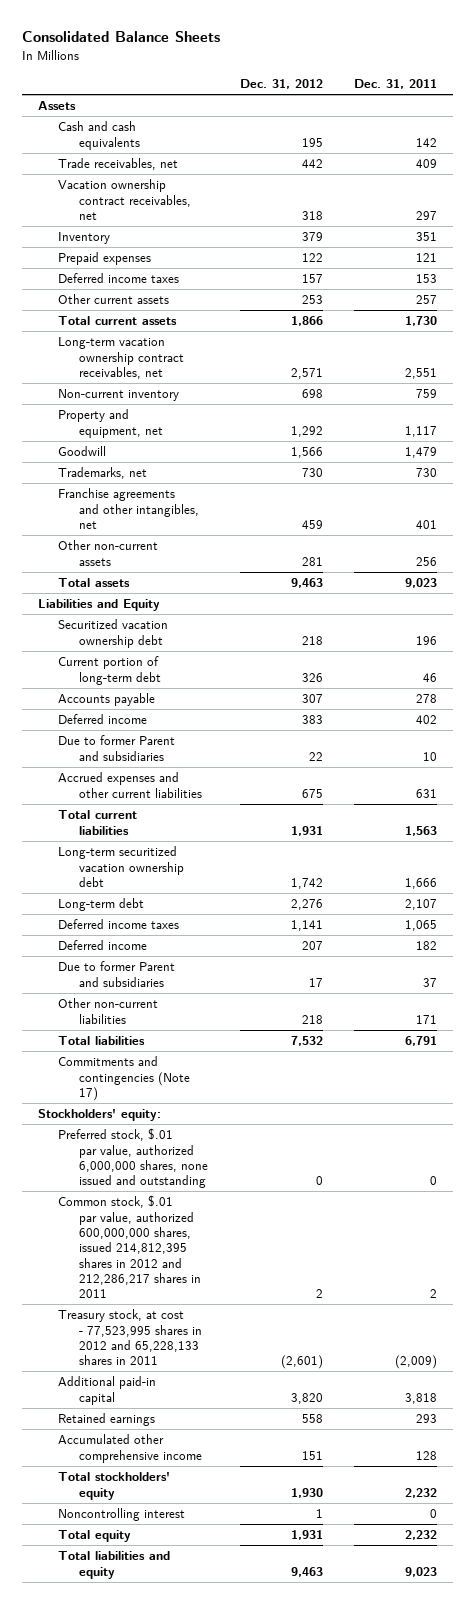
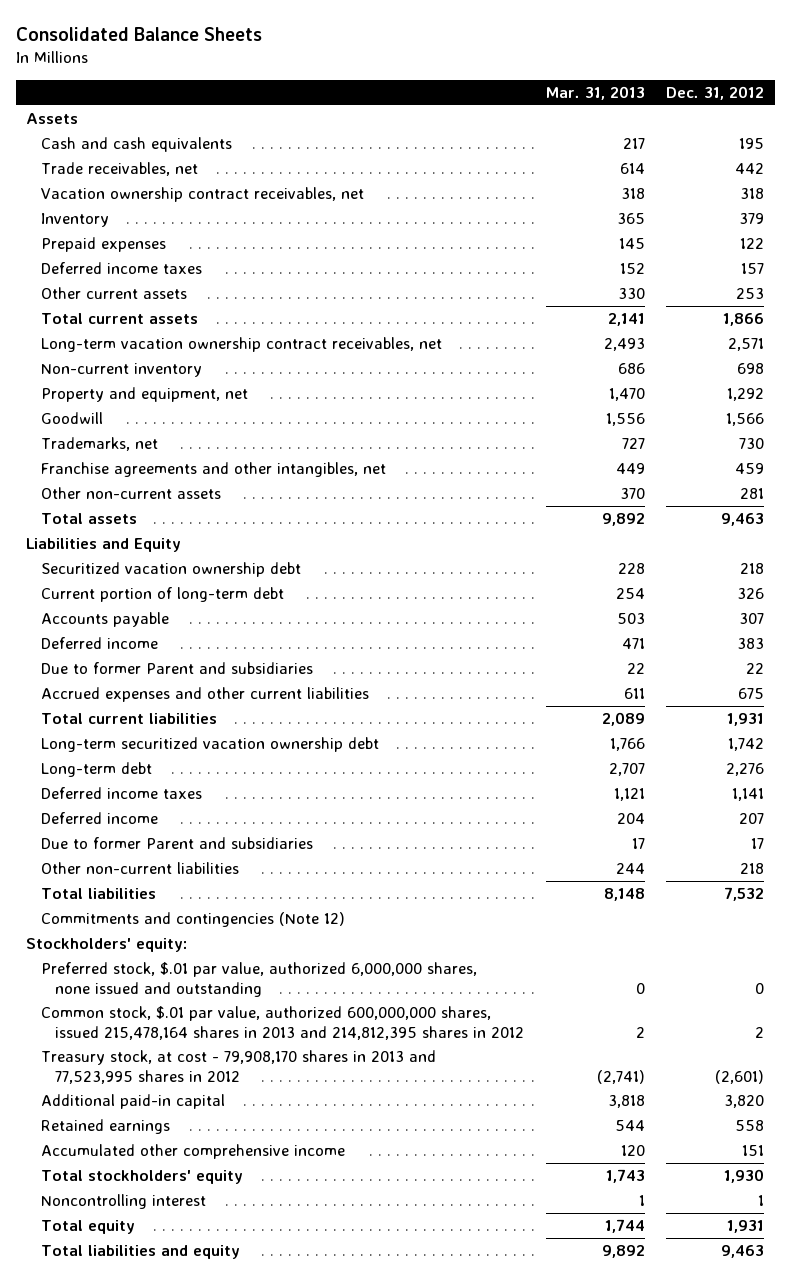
- | Dec. 31, 2012 | Dec. 31, 2011
+ | Mar. 31, 2013 | Dec. 31, 2012
- Commitments and contingencies (Note 17)
+ Commitments and contingencies (Note 12)
- Common stock, $.01 par value, authorized 600,000,000 shares, issued 214,812,395 shares in 2012 and 212,286,217 shares in 2011 | 2 | 2
- Treasury stock, at cost - 77,523,995 shares in 2012 and 65,228,133 shares in 2011 | (2,601) | (2,009)
+ Common stock, $.01 par value, authorized 600,000,000 shares, issued 215,478,164 shares in 2013 and 214,812,395 shares in 2012 | 2 | 2
+ Treasury stock, at cost - 79,908,170 shares in 2013 and 77,523,995 shares in 2012 | (2,741) | (2,601)

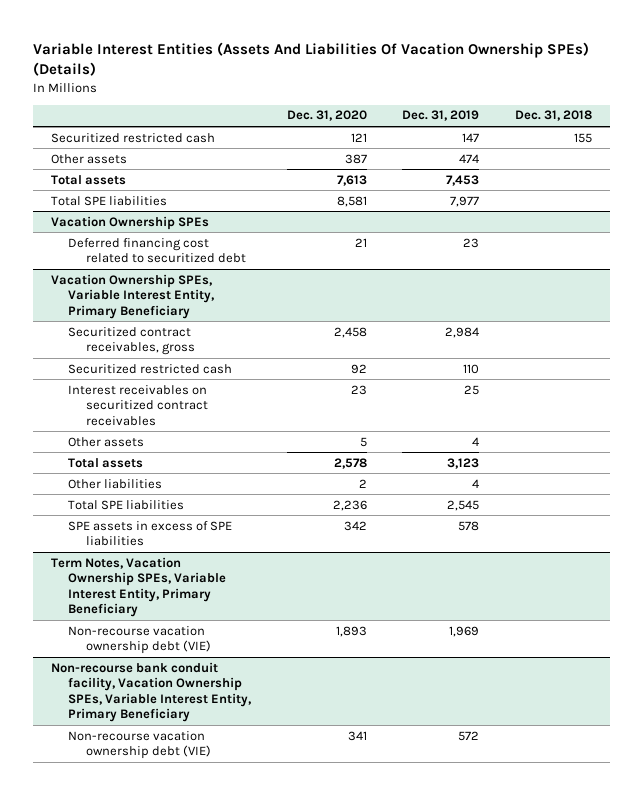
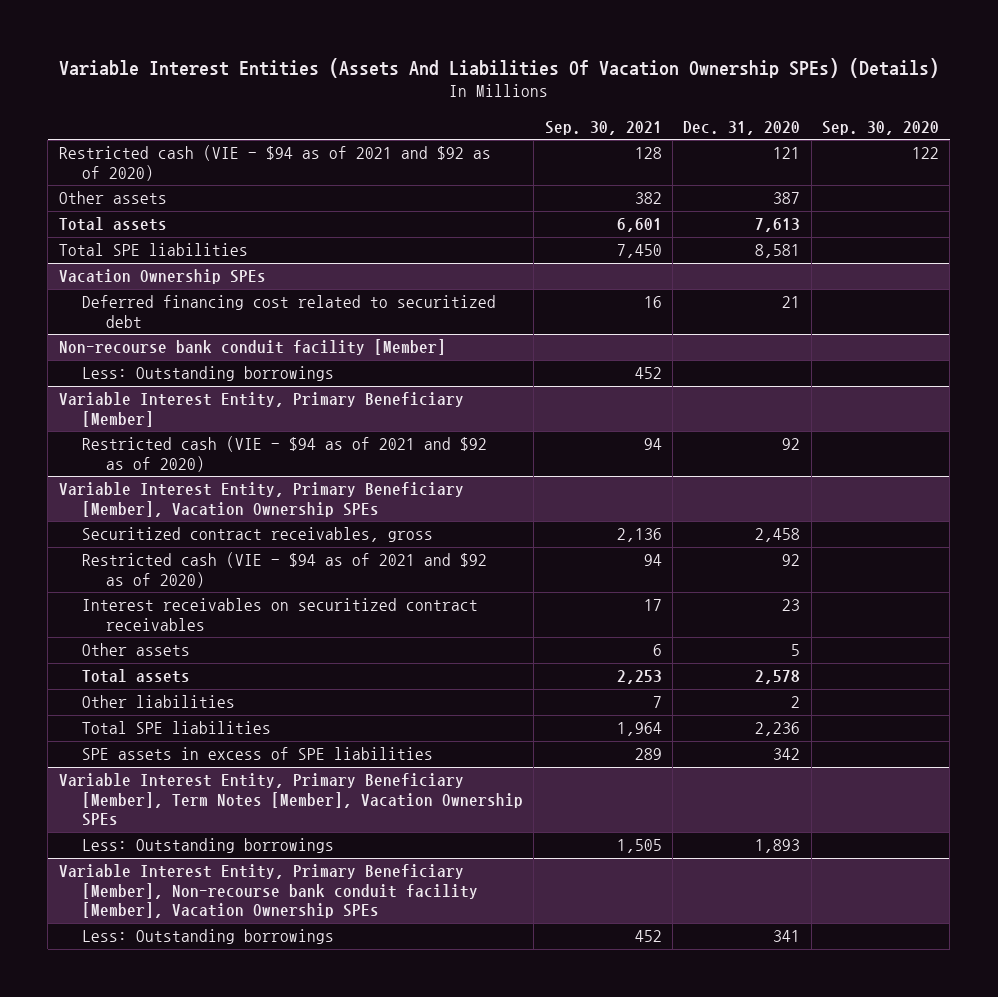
- | Dec. 31, 2020 | Dec. 31, 2019 | Dec. 31, 2018
+ | Sep. 30, 2021 | Dec. 31, 2020 | Sep. 30, 2020
- Securitized restricted cash | 121 | 147 | 155
+ Restricted cash (VIE - $94 as of 2021 and $92 as of 2020) | 128 | 121 | 122
- Vacation Ownership SPEs, Variable Interest Entity, Primary Beneficiary
+ Non-recourse bank conduit facility [Member]
+ Less: Outstanding borrowings | 452 | |
+ Variable Interest Entity, Primary Beneficiary [Member]
+ Restricted cash (VIE - $94 as of 2021 and $92 as of 2020) | 94 | 92 |
+ Variable Interest Entity, Primary Beneficiary [Member], Vacation Ownership SPEs
- Securitized restricted cash | 92 | 110 |
+ Restricted cash (VIE - $94 as of 2021 and $92 as of 2020) | 94 | 92 |
- Term Notes, Vacation Ownership SPEs, Variable Interest Entity, Primary Beneficiary
- Non-recourse vacation ownership debt (VIE) | 1,893 | 1,969 |
- Non-recourse bank conduit facility, Vacation Ownership SPEs, Variable Interest Entity, Primary Beneficiary
- Non-recourse vacation ownership debt (VIE) | 341 | 572 |
+ Variable Interest Entity, Primary Beneficiary [Member], Term Notes [Member], Vacation Ownership SPEs
+ Less: Outstanding borrowings | 1,505 | 1,893 |
+ Variable Interest Entity, Primary Beneficiary [Member], Non-recourse bank conduit facility [Member], Vacation Ownership SPEs
+ Less: Outstanding borrowings | 452 | 341 |

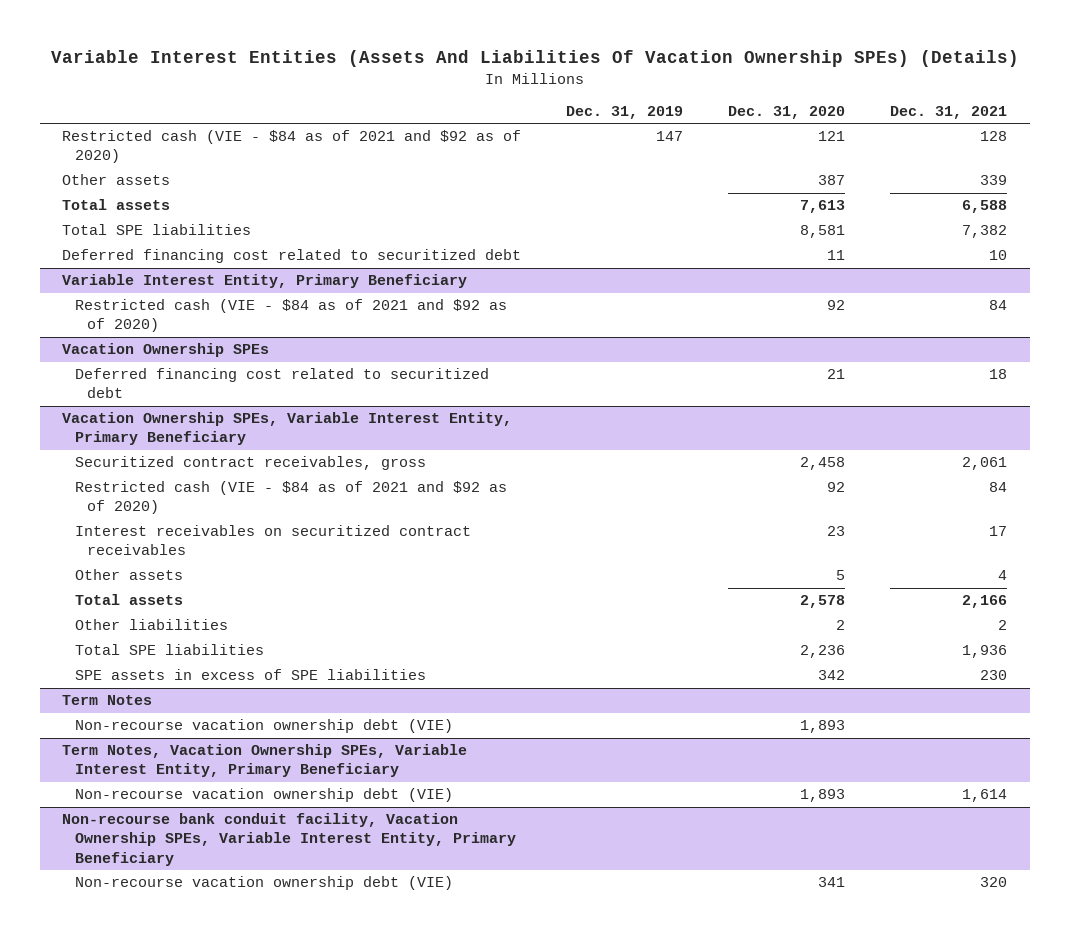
- | Sep. 30, 2021 | Dec. 31, 2020 | Sep. 30, 2020
+ | Dec. 31, 2019 | Dec. 31, 2020 | Dec. 31, 2021
- Restricted cash (VIE - $94 as of 2021 and $92 as of 2020) | 128 | 121 | 122
+ Restricted cash (VIE - $84 as of 2021 and $92 as of 2020) | 147 | 121 | 128
+ Deferred financing cost related to securitized debt | | 11 | 10
+ Variable Interest Entity, Primary Beneficiary
+ Restricted cash (VIE - $84 as of 2021 and $92 as of 2020) | | 92 | 84
- Non-recourse bank conduit facility [Member]
- Less: Outstanding borrowings | 452 | |
- Variable Interest Entity, Primary Beneficiary [Member]
- Restricted cash (VIE - $94 as of 2021 and $92 as of 2020) | 94 | 92 |
- Variable Interest Entity, Primary Beneficiary [Member], Vacation Ownership SPEs
+ Vacation Ownership SPEs, Variable Interest Entity, Primary Beneficiary
- Restricted cash (VIE - $94 as of 2021 and $92 as of 2020) | 94 | 92 |
+ Restricted cash (VIE - $84 as of 2021 and $92 as of 2020) | | 92 | 84
- Variable Interest Entity, Primary Beneficiary [Member], Term Notes [Member], Vacation Ownership SPEs
- Less: Outstanding borrowings | 1,505 | 1,893 |
- Variable Interest Entity, Primary Beneficiary [Member], Non-recourse bank conduit facility [Member], Vacation Ownership SPEs
- Less: Outstanding borrowings | 452 | 341 |
+ Term Notes
+ Non-recourse vacation ownership debt (VIE) | | 1,893 |
+ Term Notes, Vacation Ownership SPEs, Variable Interest Entity, Primary Beneficiary
+ Non-recourse vacation ownership debt (VIE) | | 1,893 | 1,614
+ Non-recourse bank conduit facility, Vacation Ownership SPEs, Variable Interest Entity, Primary Beneficiary
+ Non-recourse vacation ownership debt (VIE) | | 341 | 320

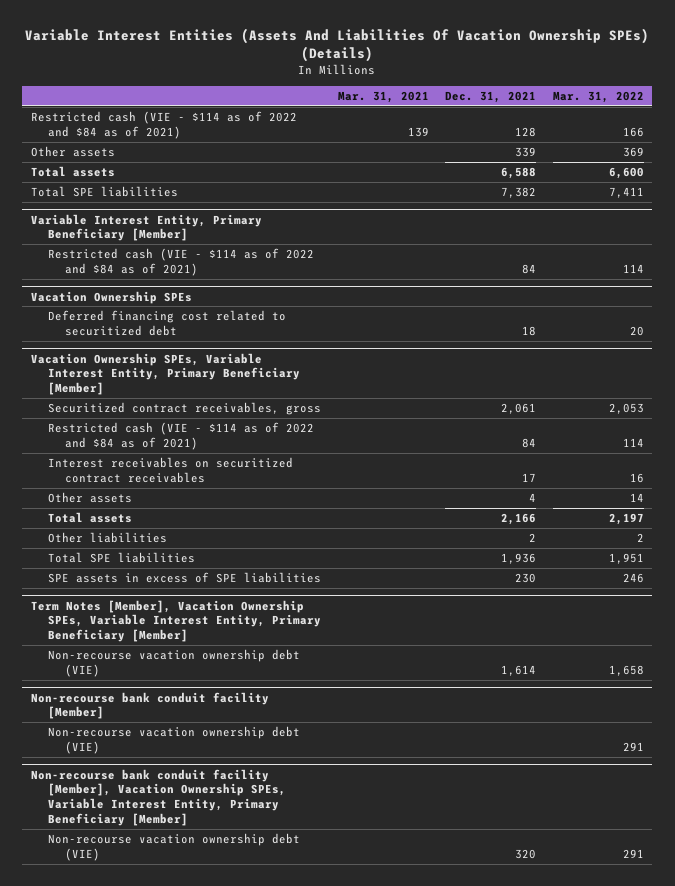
- | Dec. 31, 2019 | Dec. 31, 2020 | Dec. 31, 2021
+ | Mar. 31, 2021 | Dec. 31, 2021 | Mar. 31, 2022
- Restricted cash (VIE - $84 as of 2021 and $92 as of 2020) | 147 | 121 | 128
+ Restricted cash (VIE - $114 as of 2022 and $84 as of 2021) | 139 | 128 | 166
- Deferred financing cost related to securitized debt | | 11 | 10
- Variable Interest Entity, Primary Beneficiary
- Restricted cash (VIE - $84 as of 2021 and $92 as of 2020) | | 92 | 84
+ Variable Interest Entity, Primary Beneficiary [Member]
+ Restricted cash (VIE - $114 as of 2022 and $84 as of 2021) | | 84 | 114
- Vacation Ownership SPEs, Variable Interest Entity, Primary Beneficiary
+ Vacation Ownership SPEs, Variable Interest Entity, Primary Beneficiary [Member]
- Restricted cash (VIE - $84 as of 2021 and $92 as of 2020) | | 92 | 84
+ Restricted cash (VIE - $114 as of 2022 and $84 as of 2021) | | 84 | 114
- Term Notes
- Non-recourse vacation ownership debt (VIE) | | 1,893 |
- Term Notes, Vacation Ownership SPEs, Variable Interest Entity, Primary Beneficiary
+ Term Notes [Member], Vacation Ownership SPEs, Variable Interest Entity, Primary Beneficiary [Member]
- Non-recourse bank conduit facility, Vacation Ownership SPEs, Variable Interest Entity, Primary Beneficiary
+ Non-recourse bank conduit facility [Member]
+ Non-recourse vacation ownership debt (VIE) | | | 291
+ Non-recourse bank conduit facility [Member], Vacation Ownership SPEs, Variable Interest Entity, Primary Beneficiary [Member]

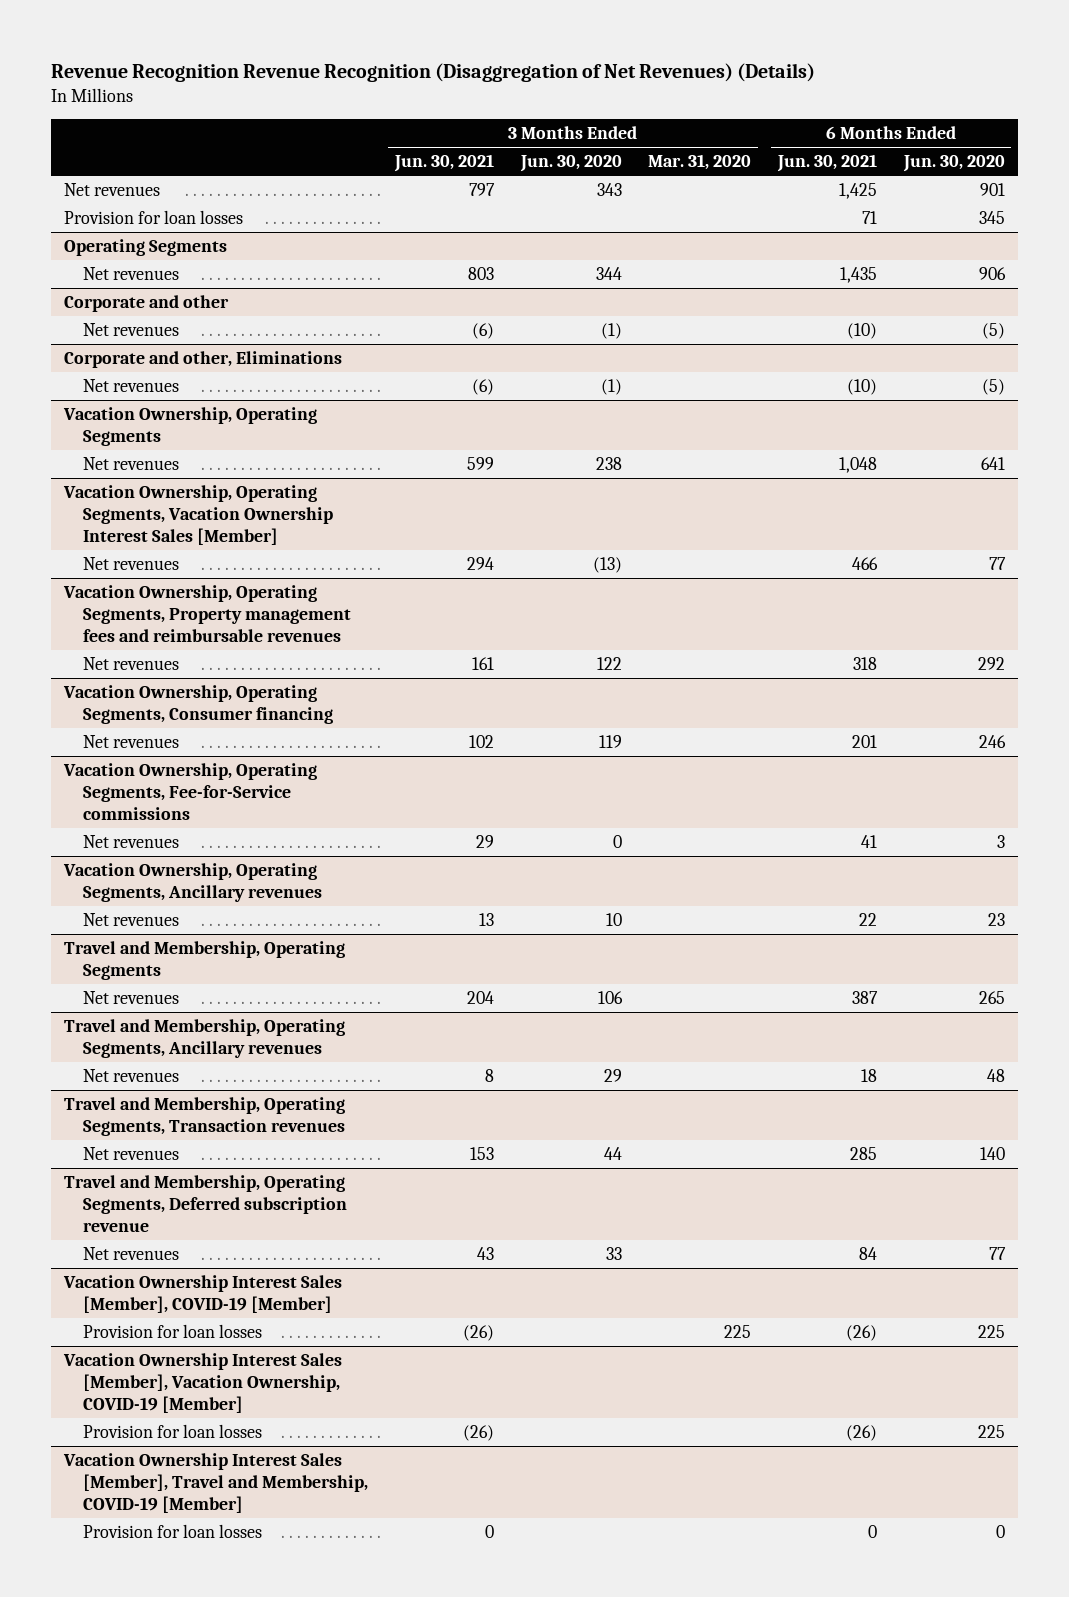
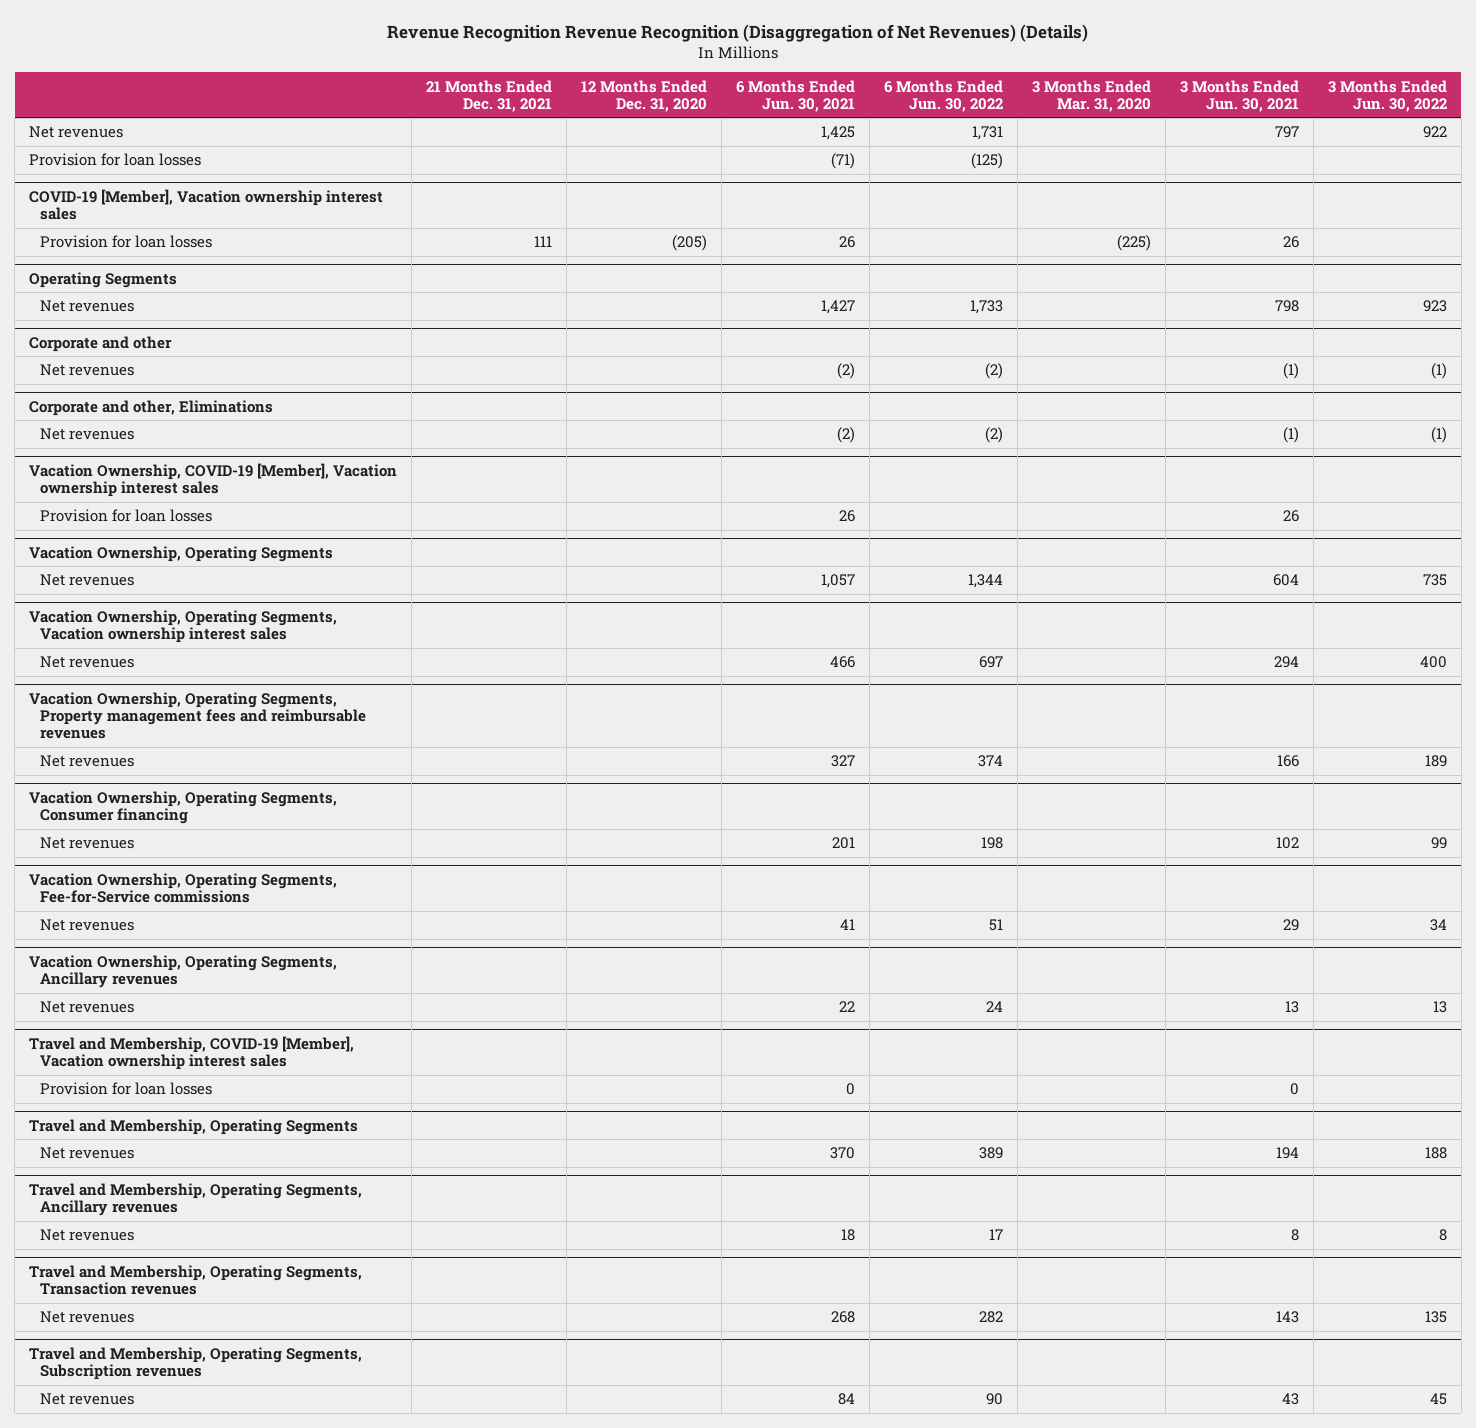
- | 3 Months Ended Jun. 30, 2021 | 3 Months Ended Jun. 30, 2020 | 3 Months Ended Mar. 31, 2020 | 6 Months Ended Jun. 30, 2021 | 6 Months Ended Jun. 30, 2020
+ | 21 Months Ended Dec. 31, 2021 | 12 Months Ended Dec. 31, 2020 | 6 Months Ended Jun. 30, 2021 | 6 Months Ended Jun. 30, 2022 | 3 Months Ended Mar. 31, 2020 | 3 Months Ended Jun. 30, 2021 | 3 Months Ended Jun. 30, 2022
- Provision for loan losses | | | | 71 | 345
+ Provision for loan losses | | | (71) | (125) | | |
+ COVID-19 [Member], Vacation ownership interest sales
+ Provision for loan losses | 111 | (205) | 26 | | (225) | 26 |
@ Operating Segments
- Net revenues | 803 | 344 | | 1,435 | 906
+ Net revenues | | | 1,427 | 1,733 | | 798 | 923
@ Corporate and other
- Net revenues | (6) | (1) | | (10) | (5)
+ Net revenues | | | (2) | (2) | | (1) | (1)
@ Corporate and other, Eliminations
- Net revenues | (6) | (1) | | (10) | (5)
+ Net revenues | | | (2) | (2) | | (1) | (1)
+ Vacation Ownership, COVID-19 [Member], Vacation ownership interest sales
+ Provision for loan losses | | | 26 | | | 26 |
@ Vacation Ownership, Operating Segments
- Net revenues | 599 | 238 | | 1,048 | 641
- Vacation Ownership, Operating Segments, Vacation Ownership Interest Sales [Member]
@ Vacation Ownership, Operating Segments
+ Net revenues | | | 1,057 | 1,344 | | 604 | 735
+ Vacation Ownership, Operating Segments, Vacation ownership interest sales
@ Vacation Ownership, Operating Segments, Property management fees and reimbursable revenues
- Net revenues | 161 | 122 | | 318 | 292
+ Net revenues | | | 327 | 374 | | 166 | 189
+ Travel and Membership, COVID-19 [Member], Vacation ownership interest sales
+ Provision for loan losses | | | 0 | | | 0 |
@ Travel and Membership, Operating Segments
- Net revenues | 204 | 106 | | 387 | 265
+ Net revenues | | | 370 | 389 | | 194 | 188
@ Travel and Membership, Operating Segments, Transaction revenues
- Net revenues | 153 | 44 | | 285 | 140
- Travel and Membership, Operating Segments, Deferred subscription revenue
@ Travel and Membership, Operating Segments, Transaction revenues
+ Net revenues | | | 268 | 282 | | 143 | 135
+ Travel and Membership, Operating Segments, Subscription revenues
- Vacation Ownership Interest Sales [Member], COVID-19 [Member]
- Provision for loan losses | (26) | | 225 | (26) | 225
- Vacation Ownership Interest Sales [Member], Vacation Ownership, COVID-19 [Member]
- Provision for loan losses | (26) | | | (26) | 225
- Vacation Ownership Interest Sales [Member], Travel and Membership, COVID-19 [Member]
- Provision for loan losses | 0 | | | 0 | 0

